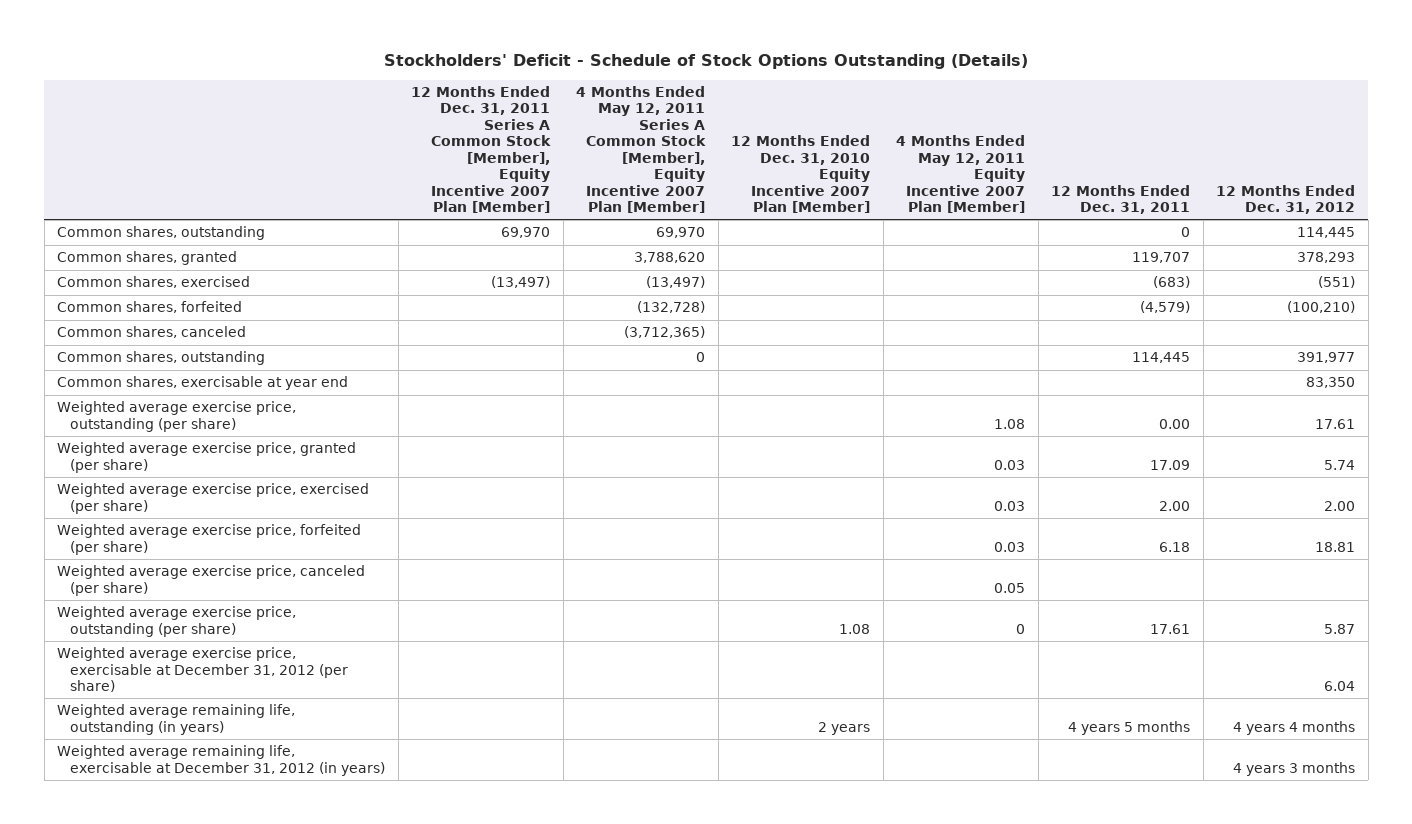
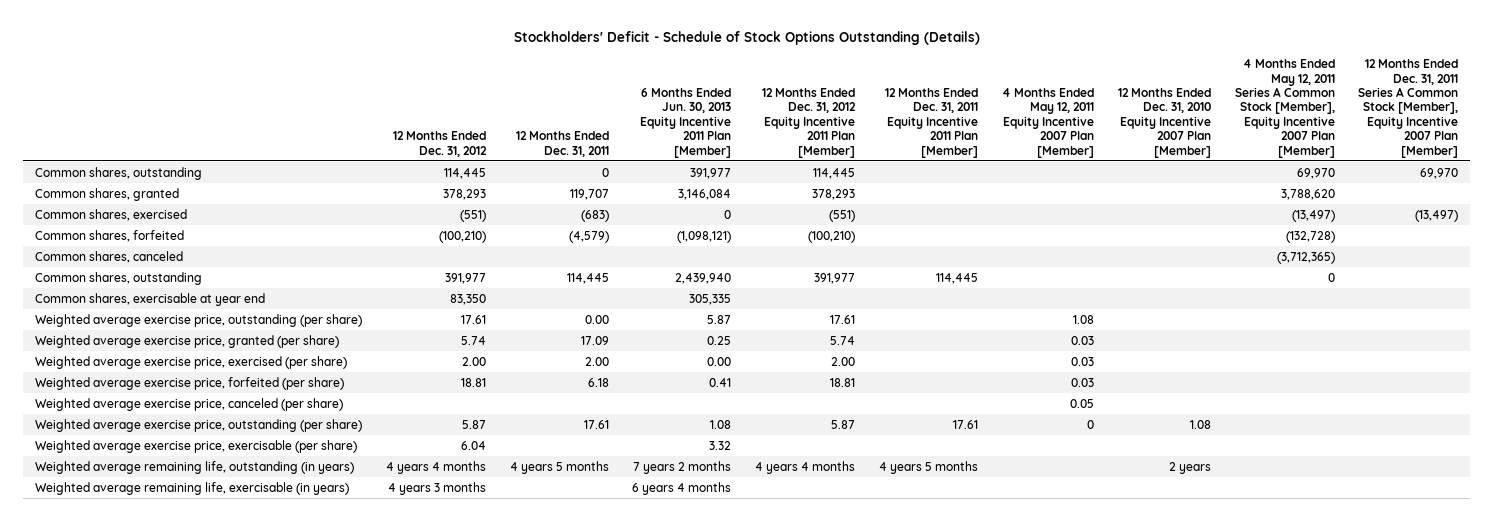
- | 12 Months Ended Dec. 31, 2011 Series A Common Stock [Member], Equity Incentive 2007 Plan [Member] | 4 Months Ended May 12, 2011 Series A Common Stock [Member], Equity Incentive 2007 Plan [Member] | 12 Months Ended Dec. 31, 2010 Equity Incentive 2007 Plan [Member] | 4 Months Ended May 12, 2011 Equity Incentive 2007 Plan [Member] | 12 Months Ended Dec. 31, 2011 | 12 Months Ended Dec. 31, 2012
+ | 12 Months Ended Dec. 31, 2012 | 12 Months Ended Dec. 31, 2011 | 6 Months Ended Jun. 30, 2013 Equity Incentive 2011 Plan [Member] | 12 Months Ended Dec. 31, 2012 Equity Incentive 2011 Plan [Member] | 12 Months Ended Dec. 31, 2011 Equity Incentive 2011 Plan [Member] | 4 Months Ended May 12, 2011 Equity Incentive 2007 Plan [Member] | 12 Months Ended Dec. 31, 2010 Equity Incentive 2007 Plan [Member] | 4 Months Ended May 12, 2011 Series A Common Stock [Member], Equity Incentive 2007 Plan [Member] | 12 Months Ended Dec. 31, 2011 Series A Common Stock [Member], Equity Incentive 2007 Plan [Member]
- Weighted average exercise price, exercisable at December 31, 2012 (per share) | | | | | | 6.04
+ Weighted average exercise price, exercisable (per share) | 6.04 | | 3.32 | | | | | |
- Weighted average remaining life, exercisable at December 31, 2012 (in years) | | | | | | 4 years 3 months
+ Weighted average remaining life, exercisable (in years) | 4 years 3 months | | 6 years 4 months | | | | | |

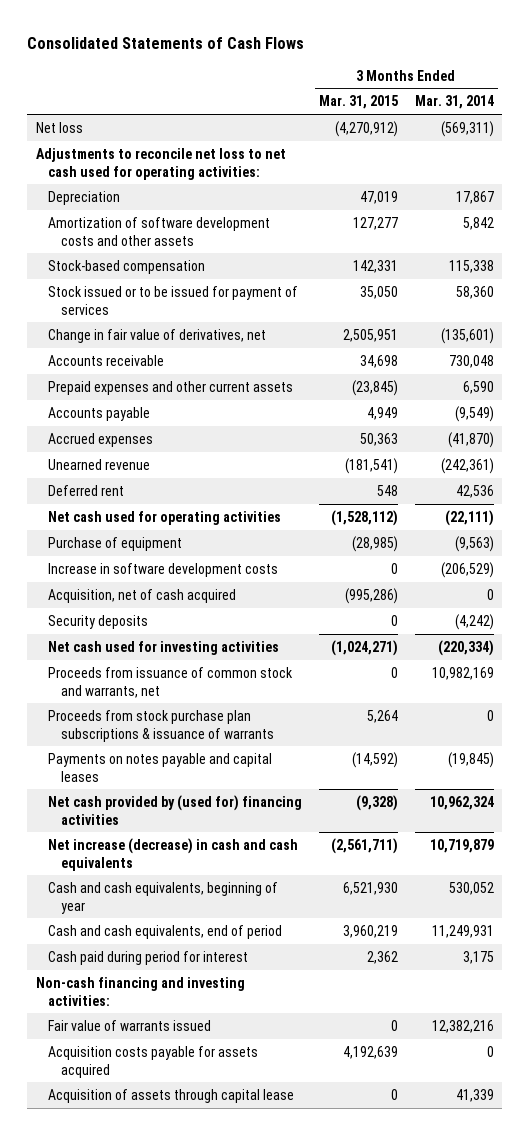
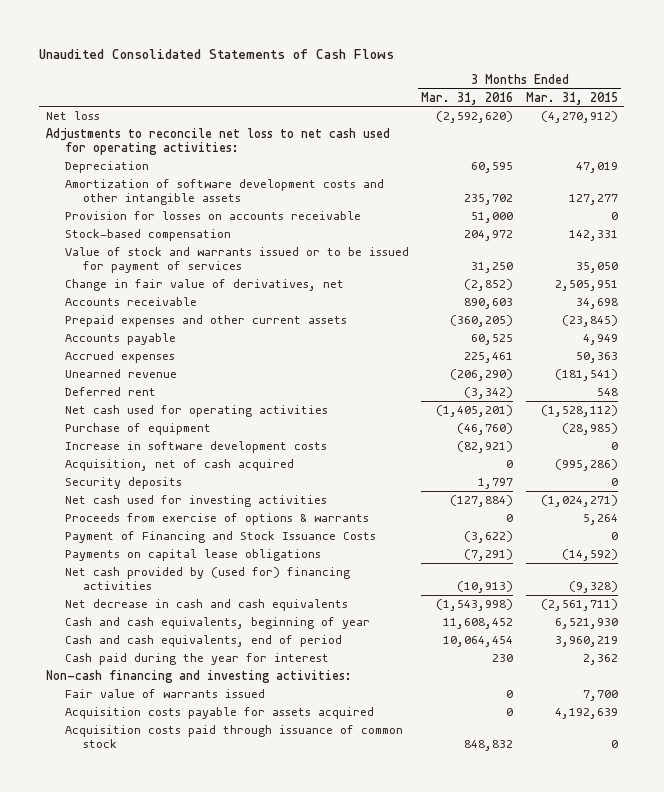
- Consolidated Statements of Cash Flows
+ Unaudited Consolidated Statements of Cash Flows
- | 3 Months Ended Mar. 31, 2015 | 3 Months Ended Mar. 31, 2014
+ | 3 Months Ended Mar. 31, 2016 | 3 Months Ended Mar. 31, 2015
- Amortization of software development costs and other assets | 127,277 | 5,842
+ Amortization of software development costs and other intangible assets | 235,702 | 127,277
+ Provision for losses on accounts receivable | 51,000 | 0
- Stock issued or to be issued for payment of services | 35,050 | 58,360
+ Value of stock and warrants issued or to be issued for payment of services | 31,250 | 35,050
- Proceeds from issuance of common stock and warrants, net | 0 | 10,982,169
- Proceeds from stock purchase plan subscriptions & issuance of warrants | 5,264 | 0
- Payments on notes payable and capital leases | (14,592) | (19,845)
+ Proceeds from exercise of options & warrants | 0 | 5,264
+ Payment of Financing and Stock Issuance Costs | (3,622) | 0
+ Payments on capital lease obligations | (7,291) | (14,592)
- Net increase (decrease) in cash and cash equivalents | (2,561,711) | 10,719,879
+ Net decrease in cash and cash equivalents | (1,543,998) | (2,561,711)
- Cash paid during period for interest | 2,362 | 3,175
+ Cash paid during the year for interest | 230 | 2,362
- Fair value of warrants issued | 0 | 12,382,216
+ Fair value of warrants issued | 0 | 7,700
- Acquisition of assets through capital lease | 0 | 41,339
+ Acquisition costs paid through issuance of common stock | 848,832 | 0

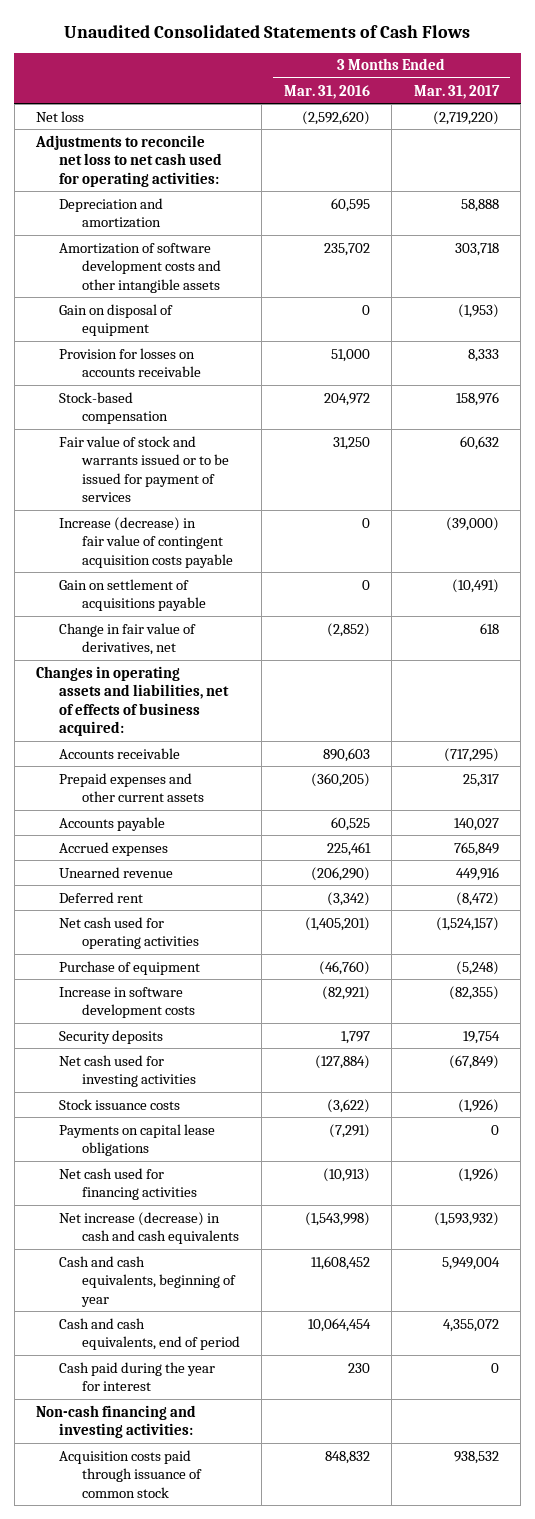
- | 3 Months Ended Mar. 31, 2016 | 3 Months Ended Mar. 31, 2015
+ | 3 Months Ended Mar. 31, 2016 | 3 Months Ended Mar. 31, 2017
- Depreciation | 60,595 | 47,019
+ Depreciation and amortization | 60,595 | 58,888
+ Gain on disposal of equipment | 0 | (1,953)
- Value of stock and warrants issued or to be issued for payment of services | 31,250 | 35,050
+ Fair value of stock and warrants issued or to be issued for payment of services | 31,250 | 60,632
+ Increase (decrease) in fair value of contingent acquisition costs payable | 0 | (39,000)
+ Gain on settlement of acquisitions payable | 0 | (10,491)
+ Changes in operating assets and liabilities, net of effects of business acquired:
- Acquisition, net of cash acquired | 0 | (995,286)
- Proceeds from exercise of options & warrants | 0 | 5,264
- Payment of Financing and Stock Issuance Costs | (3,622) | 0
+ Stock issuance costs | (3,622) | (1,926)
- Net cash provided by (used for) financing activities | (10,913) | (9,328)
- Net decrease in cash and cash equivalents | (1,543,998) | (2,561,711)
+ Net cash used for financing activities | (10,913) | (1,926)
+ Net increase (decrease) in cash and cash equivalents | (1,543,998) | (1,593,932)
- Fair value of warrants issued | 0 | 7,700
- Acquisition costs payable for assets acquired | 0 | 4,192,639

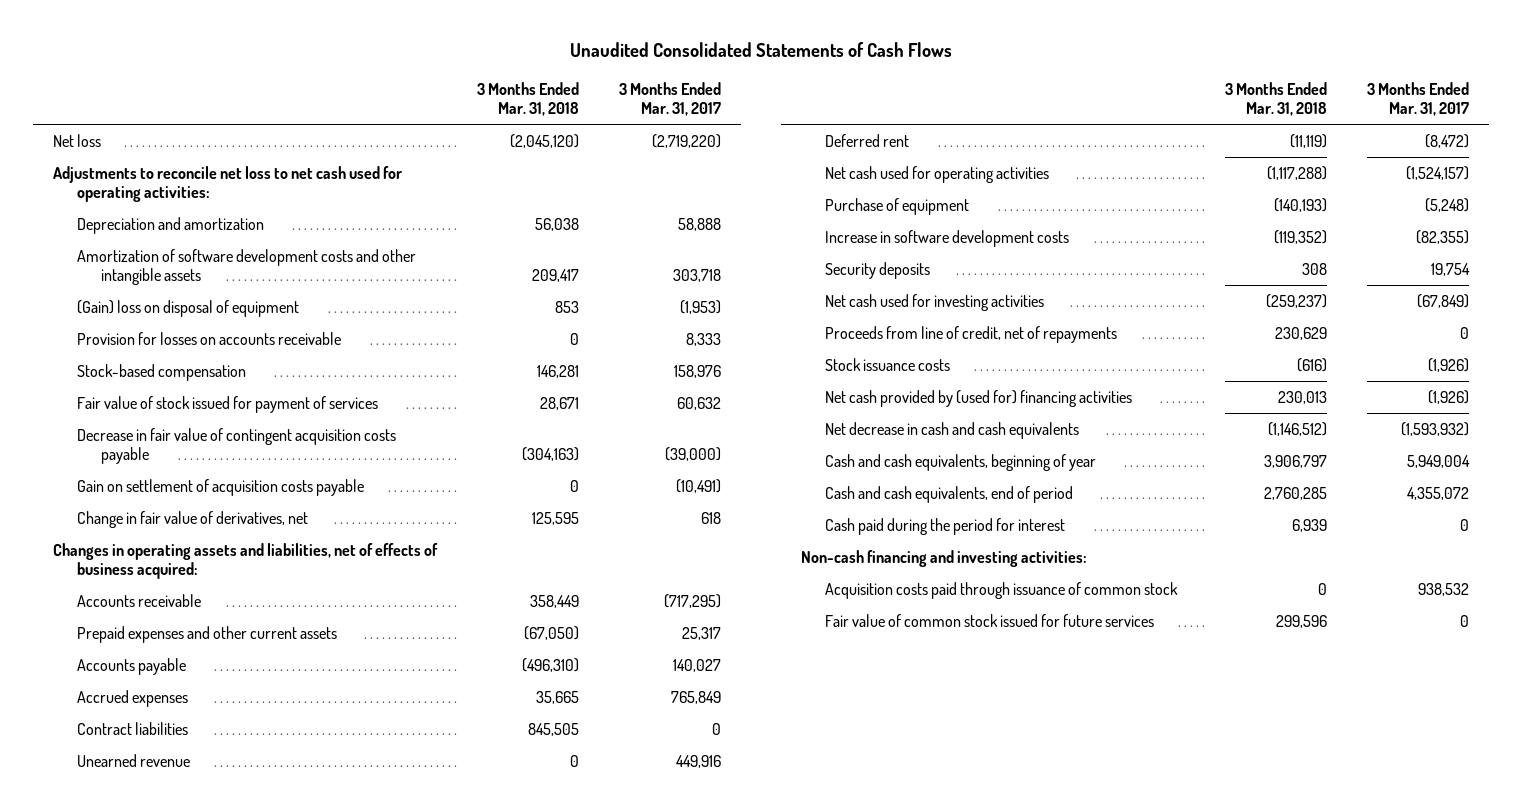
- | 3 Months Ended Mar. 31, 2016 | 3 Months Ended Mar. 31, 2017
+ | 3 Months Ended Mar. 31, 2018 | 3 Months Ended Mar. 31, 2017
- Gain on disposal of equipment | 0 | (1,953)
+ (Gain) loss on disposal of equipment | 853 | (1,953)
- Fair value of stock and warrants issued or to be issued for payment of services | 31,250 | 60,632
- Increase (decrease) in fair value of contingent acquisition costs payable | 0 | (39,000)
- Gain on settlement of acquisitions payable | 0 | (10,491)
+ Fair value of stock issued for payment of services | 28,671 | 60,632
+ Decrease in fair value of contingent acquisition costs payable | (304,163) | (39,000)
+ Gain on settlement of acquisition costs payable | 0 | (10,491)
+ Contract liabilities | 845,505 | 0
+ Proceeds from line of credit, net of repayments | 230,629 | 0
- Payments on capital lease obligations | (7,291) | 0
- Net cash used for financing activities | (10,913) | (1,926)
- Net increase (decrease) in cash and cash equivalents | (1,543,998) | (1,593,932)
+ Net cash provided by (used for) financing activities | 230,013 | (1,926)
+ Net decrease in cash and cash equivalents | (1,146,512) | (1,593,932)
- Cash paid during the year for interest | 230 | 0
+ Cash paid during the period for interest | 6,939 | 0
+ Fair value of common stock issued for future services | 299,596 | 0

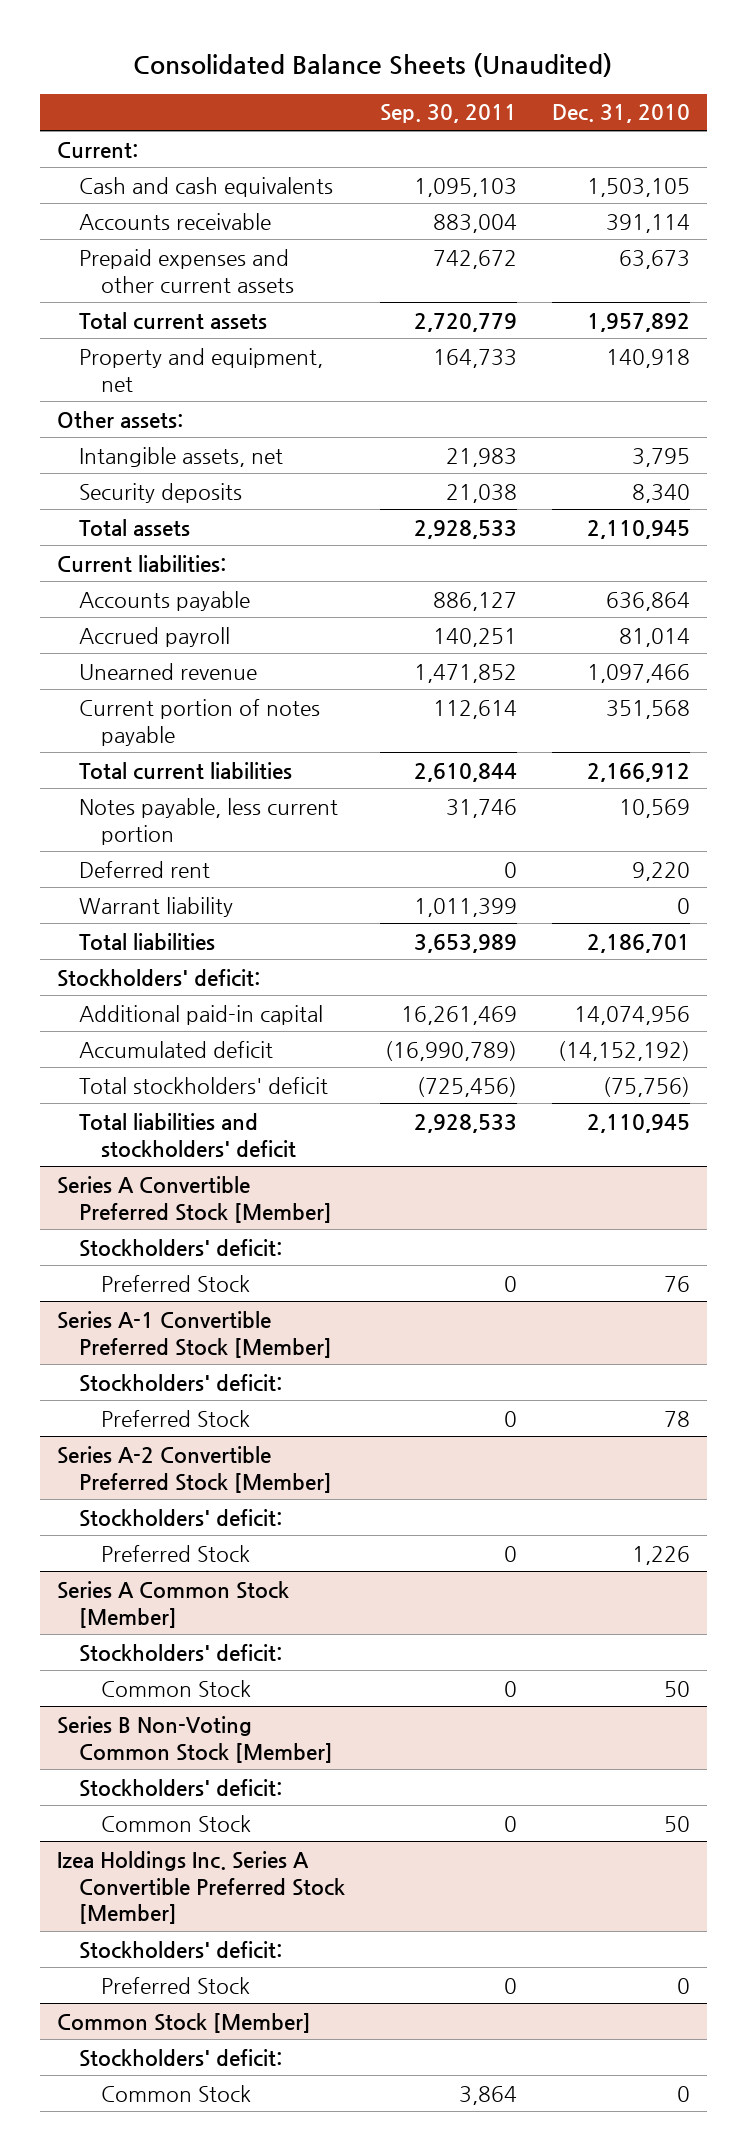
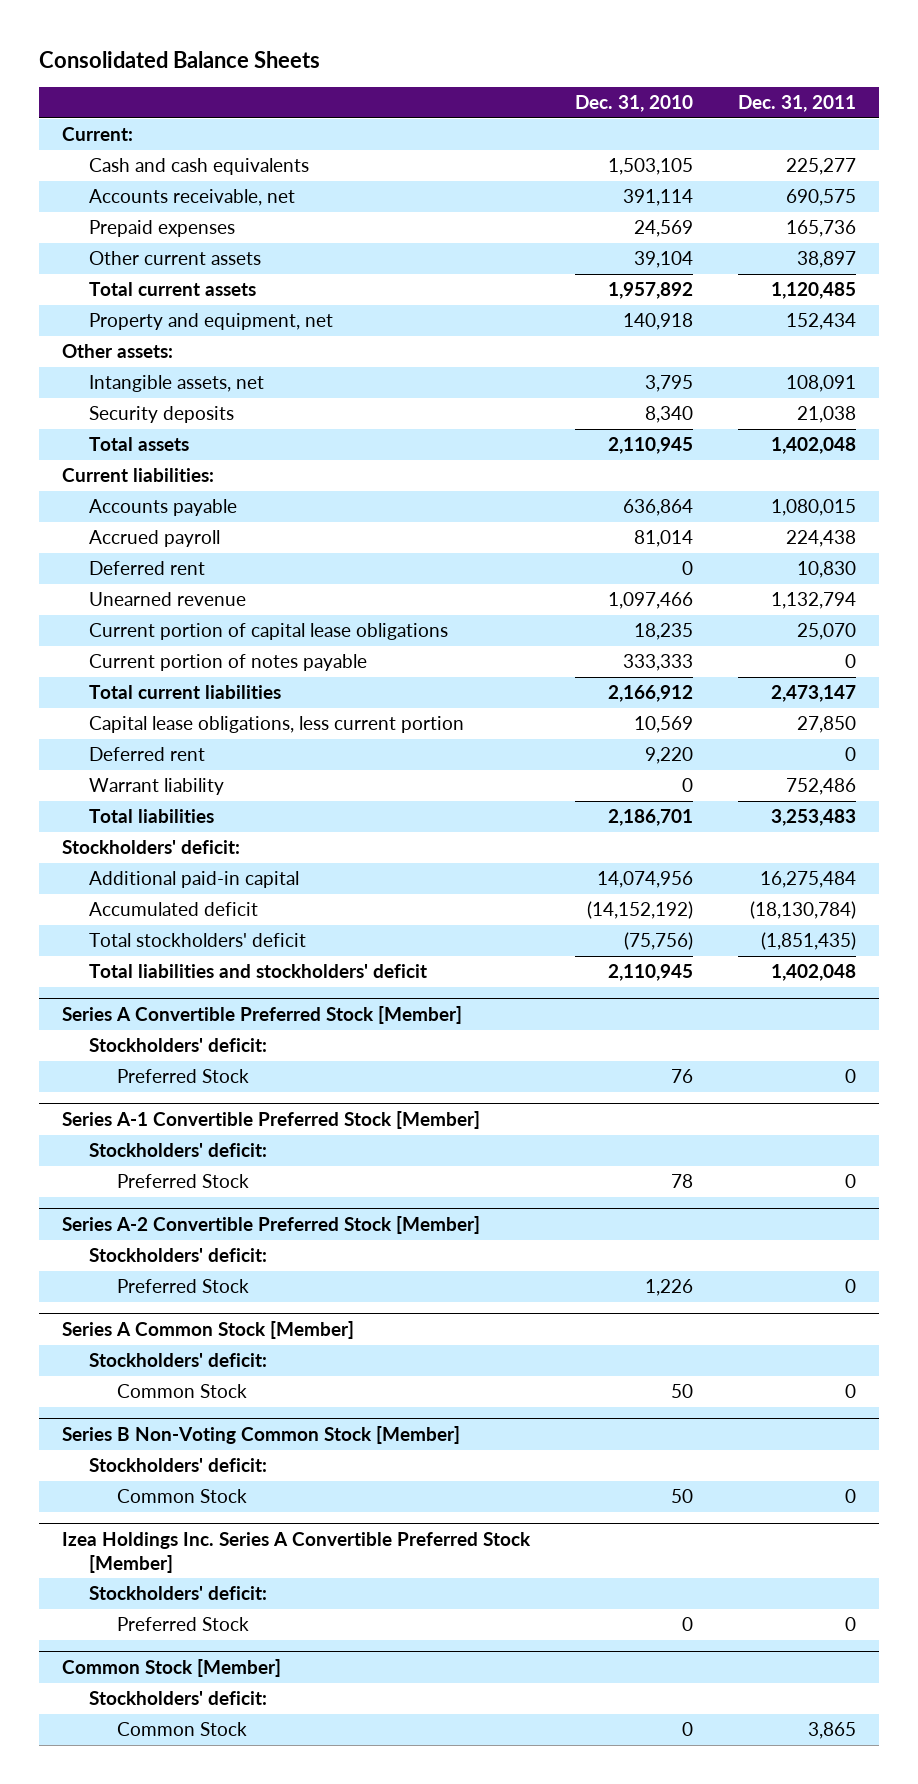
- Consolidated Balance Sheets (Unaudited)
+ Consolidated Balance Sheets
- | Sep. 30, 2011 | Dec. 31, 2010
+ | Dec. 31, 2010 | Dec. 31, 2011
- Accounts receivable | 883,004 | 391,114
- Prepaid expenses and other current assets | 742,672 | 63,673
+ Accounts receivable, net | 391,114 | 690,575
+ Prepaid expenses | 24,569 | 165,736
+ Other current assets | 39,104 | 38,897
+ Deferred rent | 0 | 10,830
- Current portion of notes payable | 112,614 | 351,568
+ Current portion of capital lease obligations | 18,235 | 25,070
+ Current portion of notes payable | 333,333 | 0
- Notes payable, less current portion | 31,746 | 10,569
+ Capital lease obligations, less current portion | 10,569 | 27,850

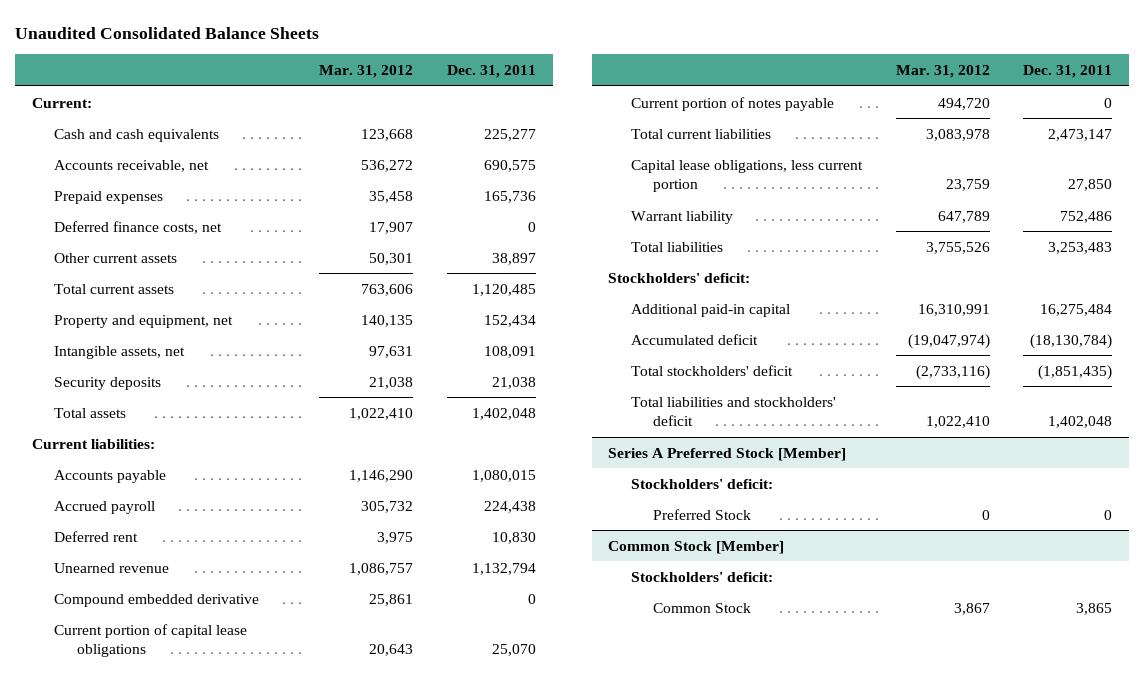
- Consolidated Balance Sheets
+ Unaudited Consolidated Balance Sheets
- | Dec. 31, 2010 | Dec. 31, 2011
+ | Mar. 31, 2012 | Dec. 31, 2011
+ Deferred finance costs, net | 17,907 | 0
- Other assets:
+ Compound embedded derivative | 25,861 | 0
- Deferred rent | 9,220 | 0
- Series A Convertible Preferred Stock [Member]
- Stockholders' deficit:
- Preferred Stock | 76 | 0
- Series A-1 Convertible Preferred Stock [Member]
- Stockholders' deficit:
- Preferred Stock | 78 | 0
- Series A-2 Convertible Preferred Stock [Member]
- Stockholders' deficit:
- Preferred Stock | 1,226 | 0
- Series A Common Stock [Member]
- Stockholders' deficit:
- Common Stock | 50 | 0
- Series B Non-Voting Common Stock [Member]
- Stockholders' deficit:
- Common Stock | 50 | 0
- Izea Holdings Inc. Series A Convertible Preferred Stock [Member]
+ Series A Preferred Stock [Member]

